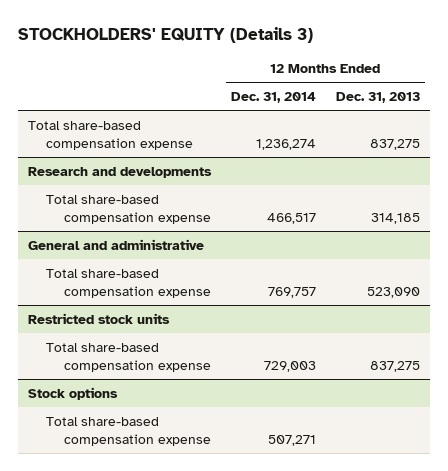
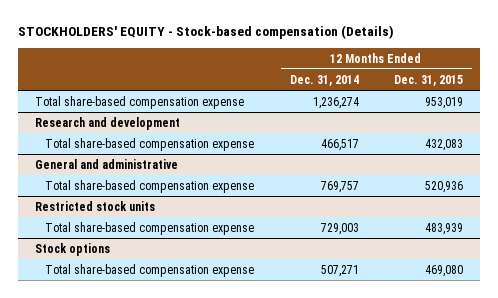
- STOCKHOLDERS' EQUITY (Details 3)
+ STOCKHOLDERS' EQUITY - Stock-based compensation (Details)
- | 12 Months Ended Dec. 31, 2014 | 12 Months Ended Dec. 31, 2013
+ | 12 Months Ended Dec. 31, 2014 | 12 Months Ended Dec. 31, 2015
- Research and developments
+ Research and development

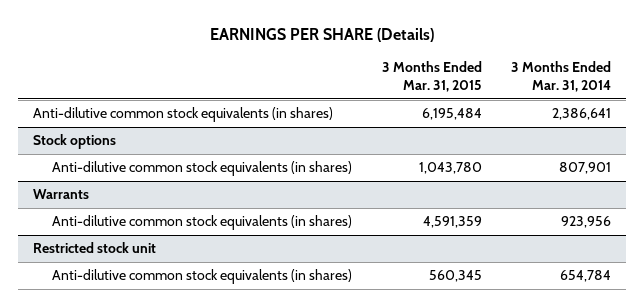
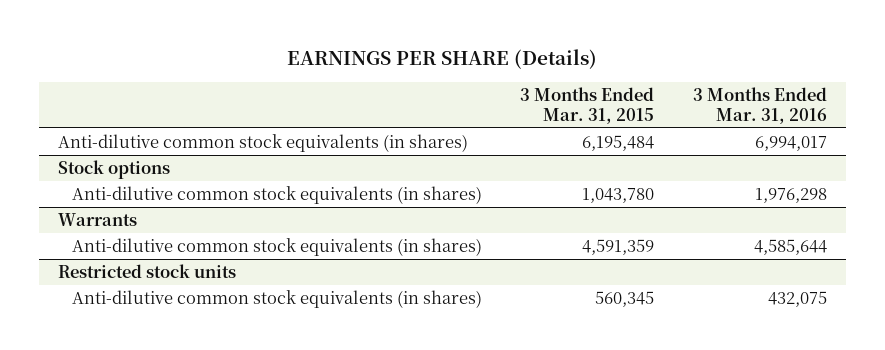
- | 3 Months Ended Mar. 31, 2015 | 3 Months Ended Mar. 31, 2014
+ | 3 Months Ended Mar. 31, 2015 | 3 Months Ended Mar. 31, 2016
- Restricted stock unit
+ Restricted stock units

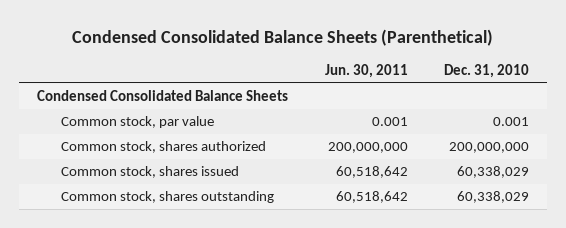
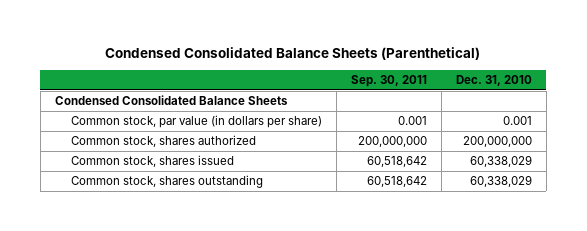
- | Jun. 30, 2011 | Dec. 31, 2010
+ | Sep. 30, 2011 | Dec. 31, 2010
- Common stock, par value | 0.001 | 0.001
+ Common stock, par value (in dollars per share) | 0.001 | 0.001

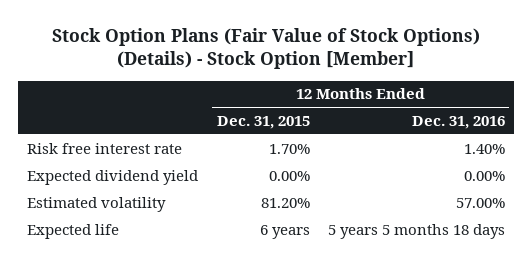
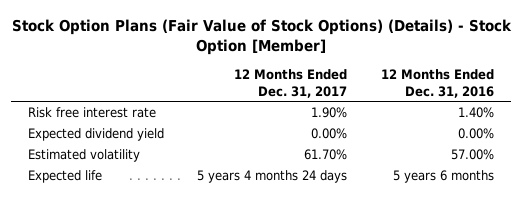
- | 12 Months Ended Dec. 31, 2015 | 12 Months Ended Dec. 31, 2016
+ | 12 Months Ended Dec. 31, 2017 | 12 Months Ended Dec. 31, 2016
- Expected life | 6 years | 5 years 5 months 18 days
+ Expected life | 5 years 4 months 24 days | 5 years 6 months

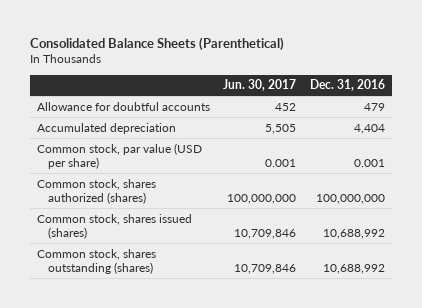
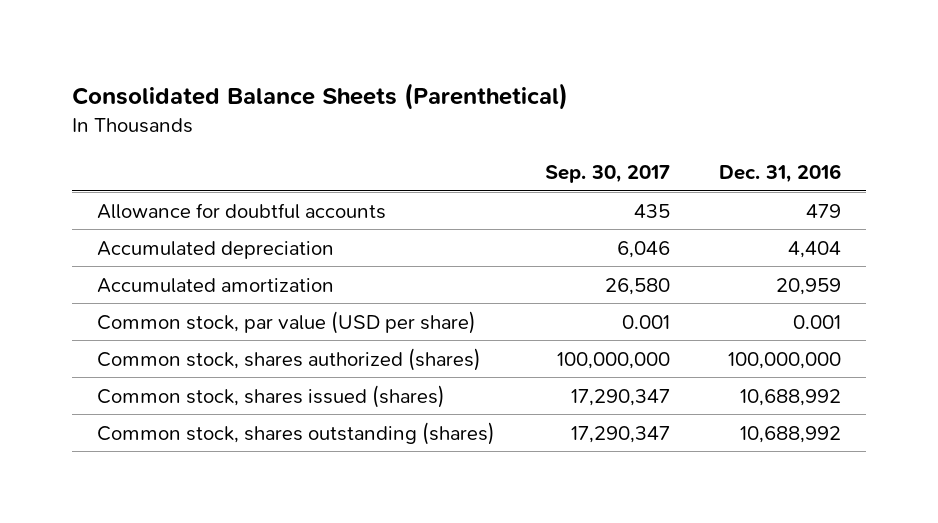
- | Jun. 30, 2017 | Dec. 31, 2016
+ | Sep. 30, 2017 | Dec. 31, 2016
+ Accumulated amortization | 26,580 | 20,959

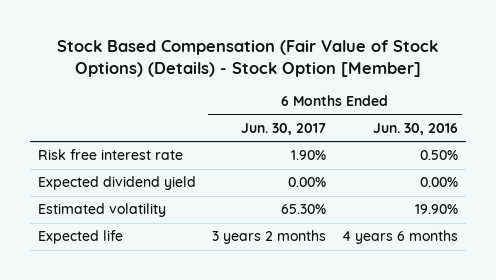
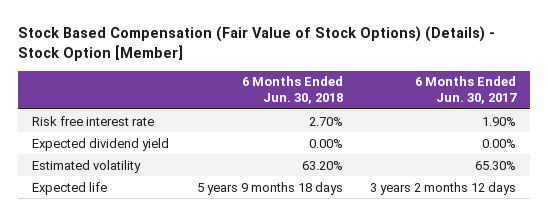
- | 6 Months Ended Jun. 30, 2017 | 6 Months Ended Jun. 30, 2016
+ | 6 Months Ended Jun. 30, 2018 | 6 Months Ended Jun. 30, 2017
- Expected life | 3 years 2 months | 4 years 6 months
+ Expected life | 5 years 9 months 18 days | 3 years 2 months 12 days

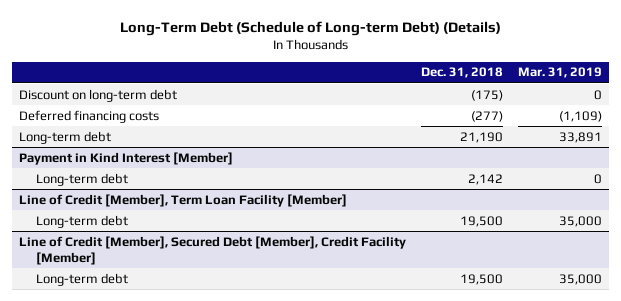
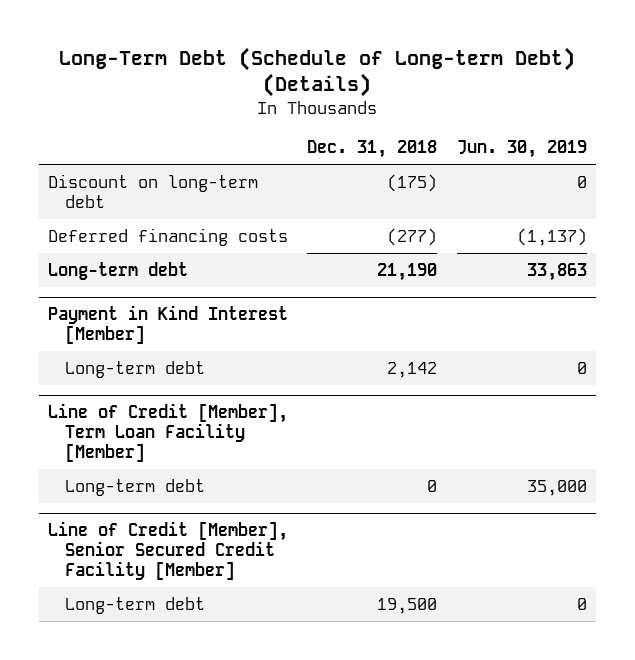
- | Dec. 31, 2018 | Mar. 31, 2019
+ | Dec. 31, 2018 | Jun. 30, 2019
@ Line of Credit [Member], Term Loan Facility [Member]
- Long-term debt | 19,500 | 35,000
- Line of Credit [Member], Secured Debt [Member], Credit Facility [Member]
@ Line of Credit [Member], Term Loan Facility [Member]
+ Long-term debt | 0 | 35,000
+ Line of Credit [Member], Senior Secured Credit Facility [Member]

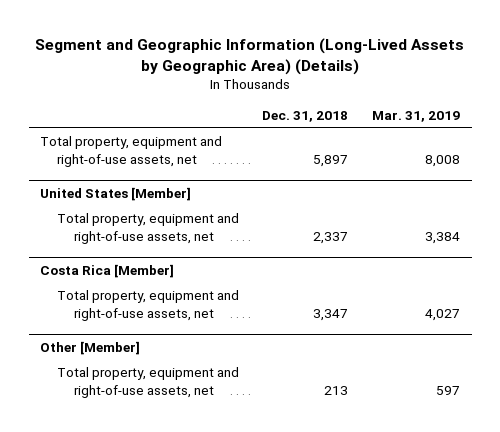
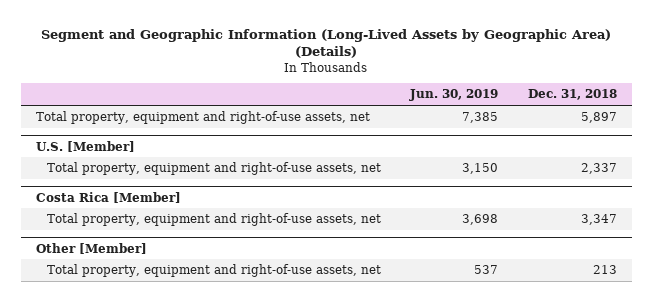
- | Dec. 31, 2018 | Mar. 31, 2019
+ | Jun. 30, 2019 | Dec. 31, 2018
- United States [Member]
+ U.S. [Member]

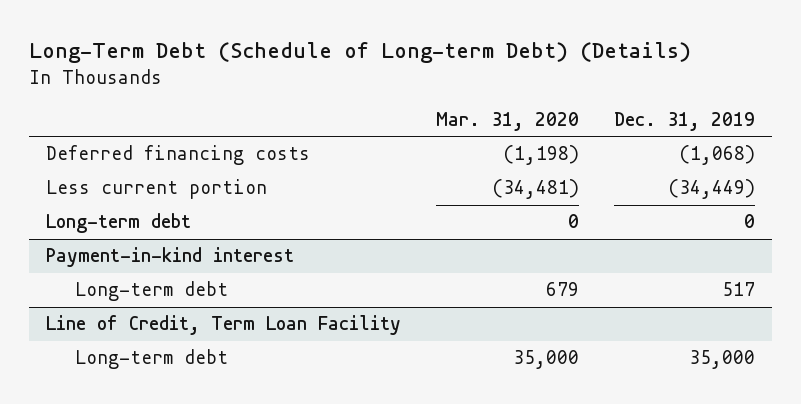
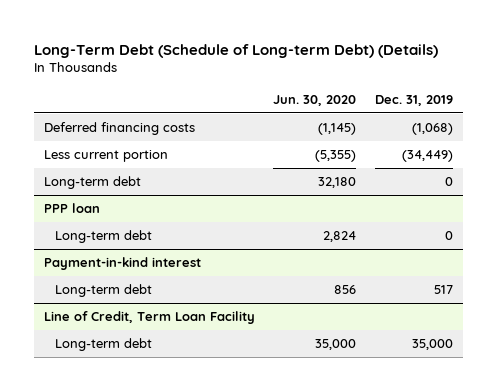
- | Mar. 31, 2020 | Dec. 31, 2019
+ | Jun. 30, 2020 | Dec. 31, 2019
+ PPP loan
+ Long-term debt | 2,824 | 0

